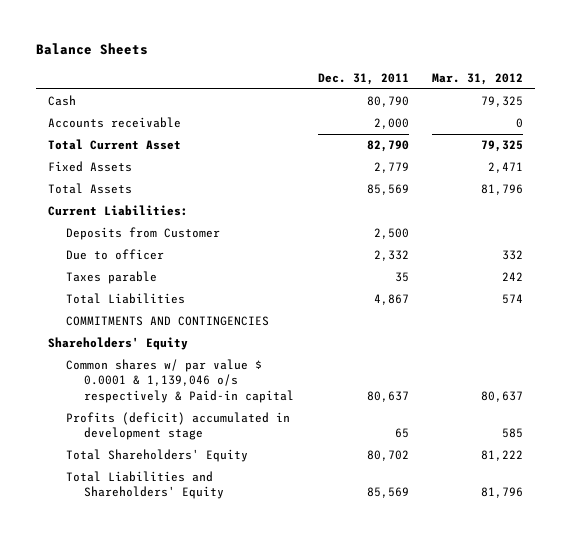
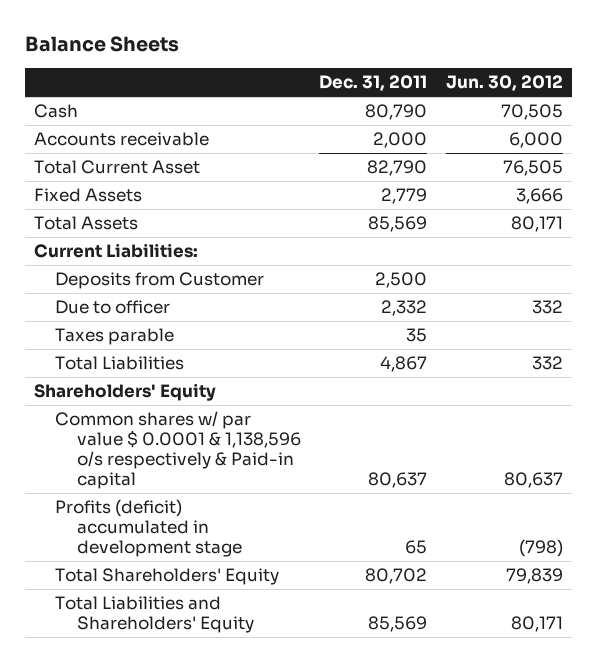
- | Dec. 31, 2011 | Mar. 31, 2012
+ | Dec. 31, 2011 | Jun. 30, 2012
- COMMITMENTS AND CONTINGENCIES
- Common shares w/ par value $ 0.0001 & 1,139,046 o/s respectively & Paid-in capital | 80,637 | 80,637
+ Common shares w/ par value $ 0.0001 & 1,138,596 o/s respectively & Paid-in capital | 80,637 | 80,637

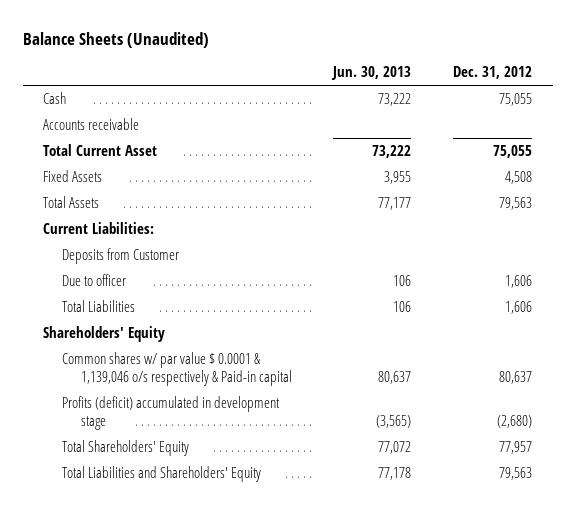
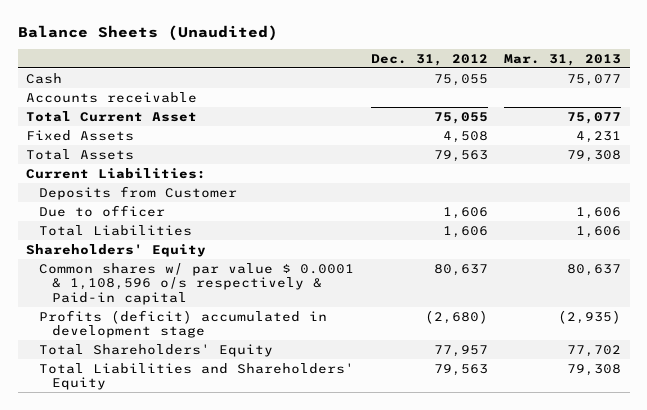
- | Jun. 30, 2013 | Dec. 31, 2012
+ | Dec. 31, 2012 | Mar. 31, 2013
- Common shares w/ par value $ 0.0001 & 1,139,046 o/s respectively & Paid-in capital | 80,637 | 80,637
+ Common shares w/ par value $ 0.0001 & 1,108,596 o/s respectively & Paid-in capital | 80,637 | 80,637

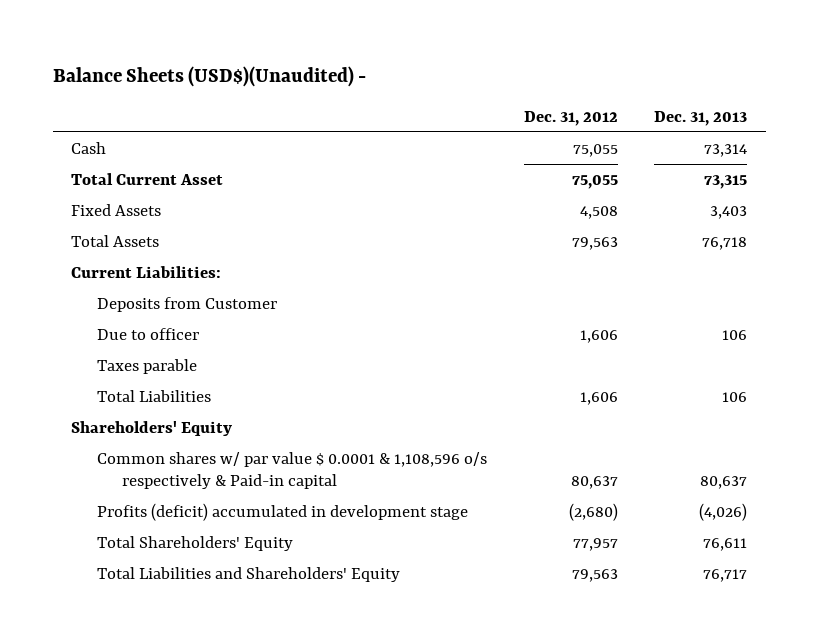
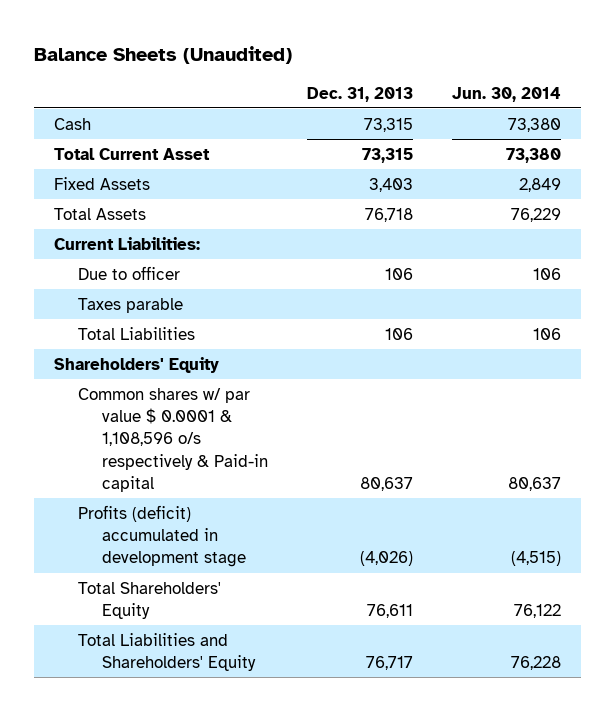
- Balance Sheets (USD$)(Unaudited) -
+ Balance Sheets (Unaudited)
- | Dec. 31, 2012 | Dec. 31, 2013
+ | Dec. 31, 2013 | Jun. 30, 2014
- Cash | 75,055 | 73,314
+ Cash | 73,315 | 73,380
- Deposits from Customer

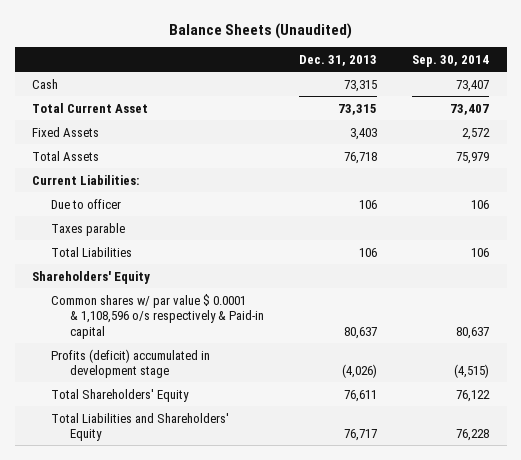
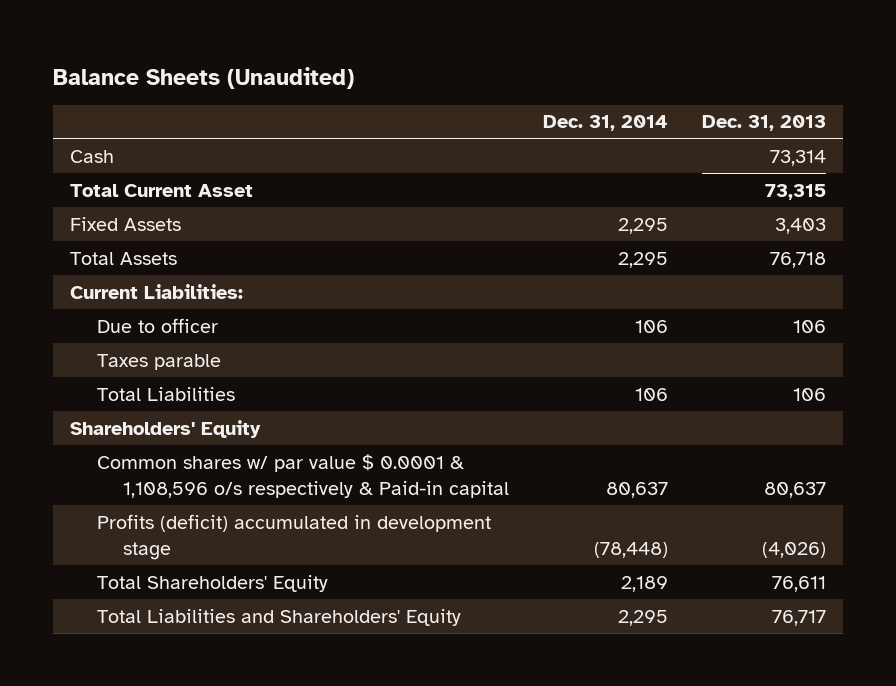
- | Dec. 31, 2013 | Sep. 30, 2014
+ | Dec. 31, 2014 | Dec. 31, 2013
- Cash | 73,315 | 73,407
+ Cash | | 73,314

